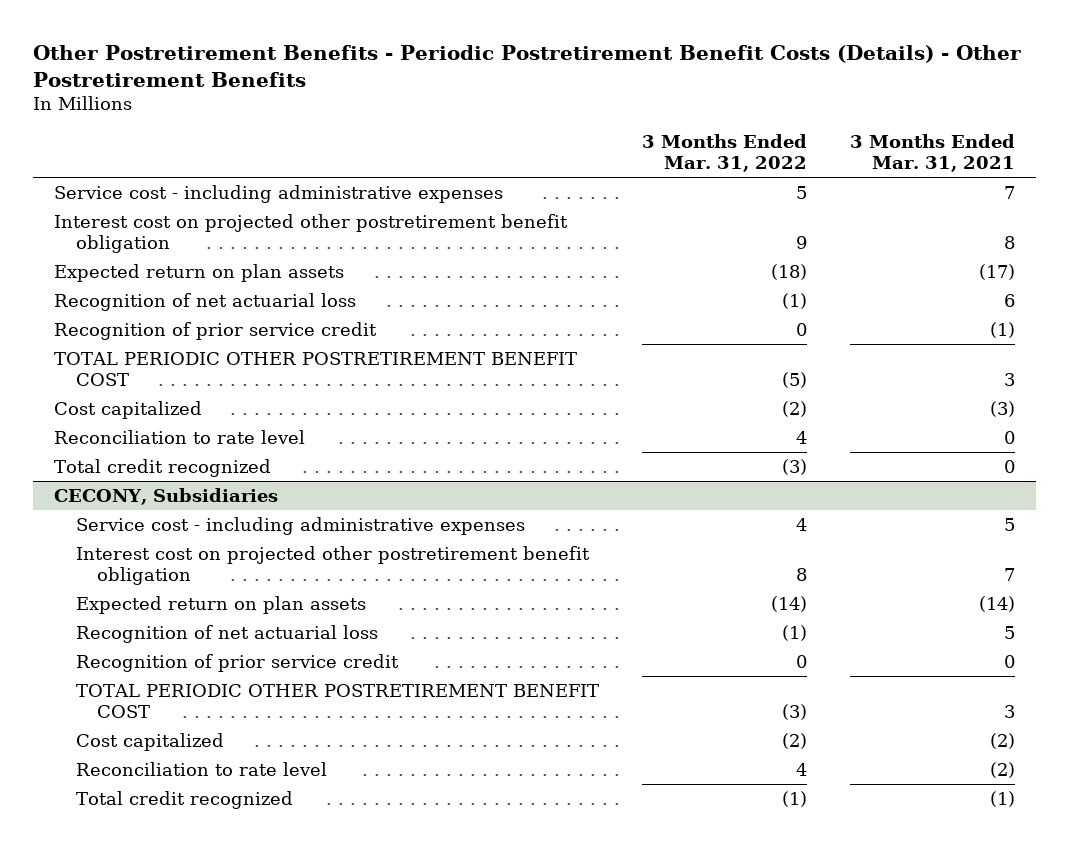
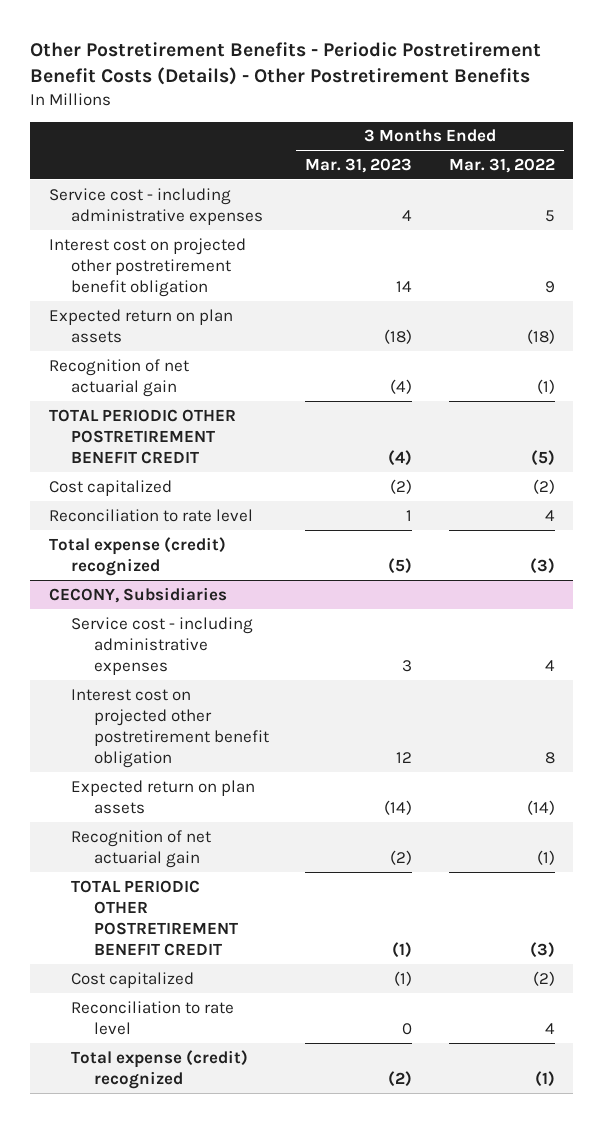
- | 3 Months Ended Mar. 31, 2022 | 3 Months Ended Mar. 31, 2021
+ | 3 Months Ended Mar. 31, 2023 | 3 Months Ended Mar. 31, 2022
- Recognition of net actuarial loss | (1) | 6
- Recognition of prior service credit | 0 | (1)
- TOTAL PERIODIC OTHER POSTRETIREMENT BENEFIT COST | (5) | 3
+ Recognition of net actuarial gain | (4) | (1)
+ TOTAL PERIODIC OTHER POSTRETIREMENT BENEFIT CREDIT | (4) | (5)
- Total credit recognized | (3) | 0
+ Total expense (credit) recognized | (5) | (3)
@ CECONY, Subsidiaries
- Recognition of net actuarial loss | (1) | 5
- Recognition of prior service credit | 0 | 0
- TOTAL PERIODIC OTHER POSTRETIREMENT BENEFIT COST | (3) | 3
+ Recognition of net actuarial gain | (2) | (1)
+ TOTAL PERIODIC OTHER POSTRETIREMENT BENEFIT CREDIT | (1) | (3)
- Total credit recognized | (1) | (1)
+ Total expense (credit) recognized | (2) | (1)

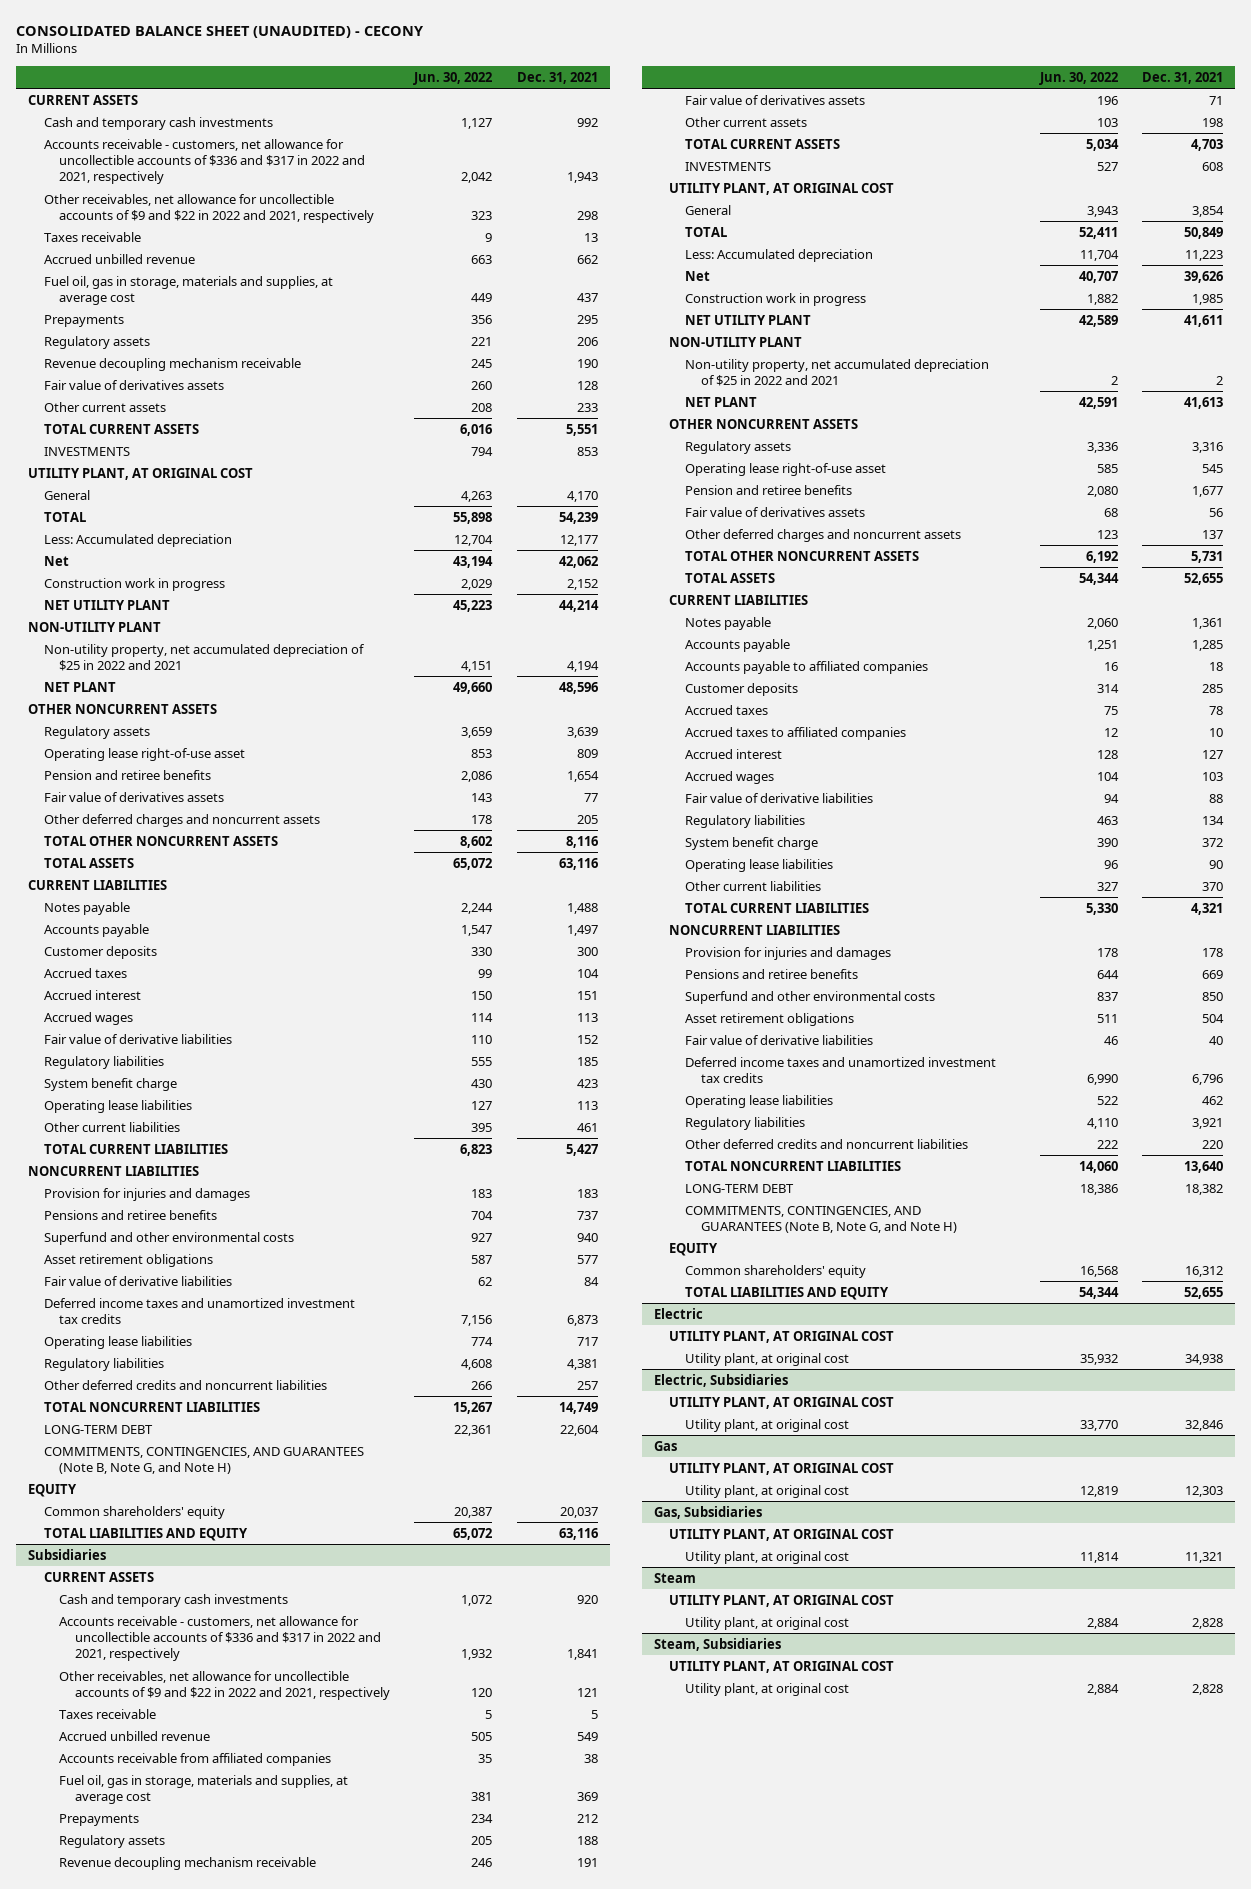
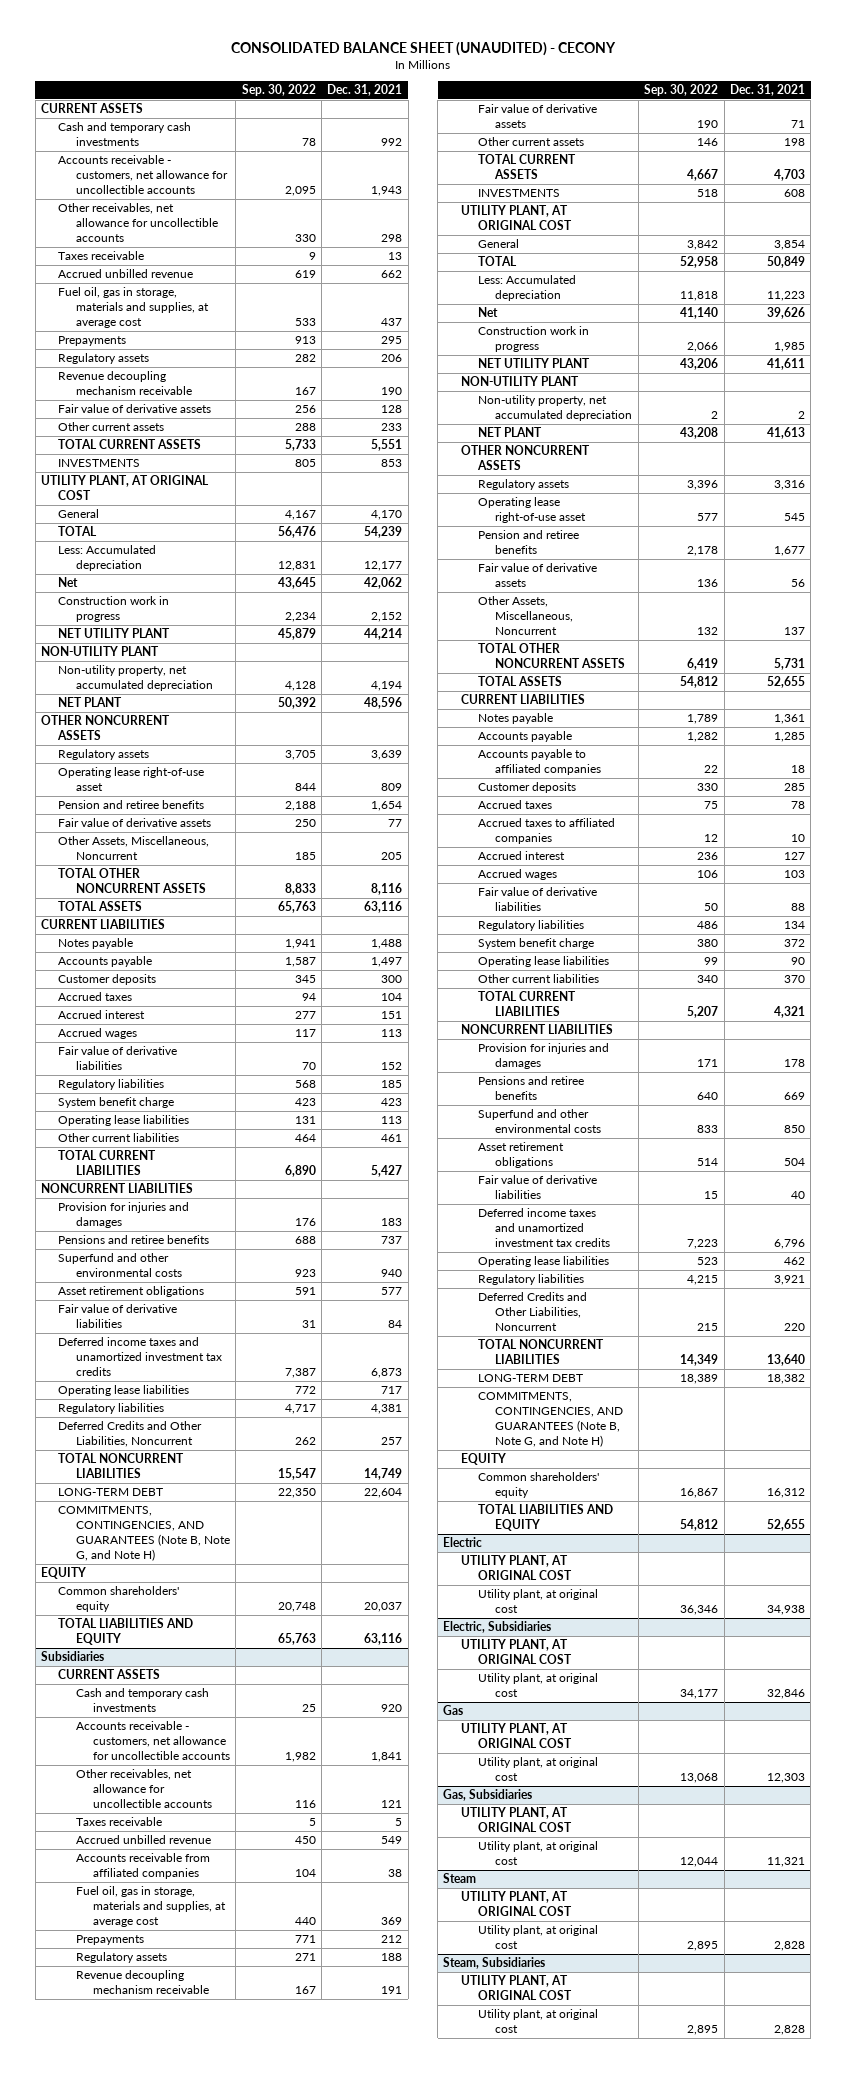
- | Jun. 30, 2022 | Dec. 31, 2021
+ | Sep. 30, 2022 | Dec. 31, 2021
- Accounts receivable - customers, net allowance for uncollectible accounts of $336 and $317 in 2022 and 2021, respectively | 2,042 | 1,943
- Other receivables, net allowance for uncollectible accounts of $9 and $22 in 2022 and 2021, respectively | 323 | 298
+ Accounts receivable - customers, net allowance for uncollectible accounts | 2,095 | 1,943
+ Other receivables, net allowance for uncollectible accounts | 330 | 298
- Fair value of derivatives assets | 260 | 128
+ Fair value of derivative assets | 256 | 128
- Non-utility property, net accumulated depreciation of $25 in 2022 and 2021 | 4,151 | 4,194
+ Non-utility property, net accumulated depreciation | 4,128 | 4,194
- Fair value of derivatives assets | 143 | 77
- Other deferred charges and noncurrent assets | 178 | 205
+ Fair value of derivative assets | 250 | 77
+ Other Assets, Miscellaneous, Noncurrent | 185 | 205
- Other deferred credits and noncurrent liabilities | 266 | 257
+ Deferred Credits and Other Liabilities, Noncurrent | 262 | 257
@ Subsidiaries
- Accounts receivable - customers, net allowance for uncollectible accounts of $336 and $317 in 2022 and 2021, respectively | 1,932 | 1,841
- Other receivables, net allowance for uncollectible accounts of $9 and $22 in 2022 and 2021, respectively | 120 | 121
+ Accounts receivable - customers, net allowance for uncollectible accounts | 1,982 | 1,841
+ Other receivables, net allowance for uncollectible accounts | 116 | 121
- Fair value of derivatives assets | 196 | 71
+ Fair value of derivative assets | 190 | 71
- Non-utility property, net accumulated depreciation of $25 in 2022 and 2021 | 2 | 2
+ Non-utility property, net accumulated depreciation | 2 | 2
- Fair value of derivatives assets | 68 | 56
- Other deferred charges and noncurrent assets | 123 | 137
+ Fair value of derivative assets | 136 | 56
+ Other Assets, Miscellaneous, Noncurrent | 132 | 137
- Other deferred credits and noncurrent liabilities | 222 | 220
+ Deferred Credits and Other Liabilities, Noncurrent | 215 | 220

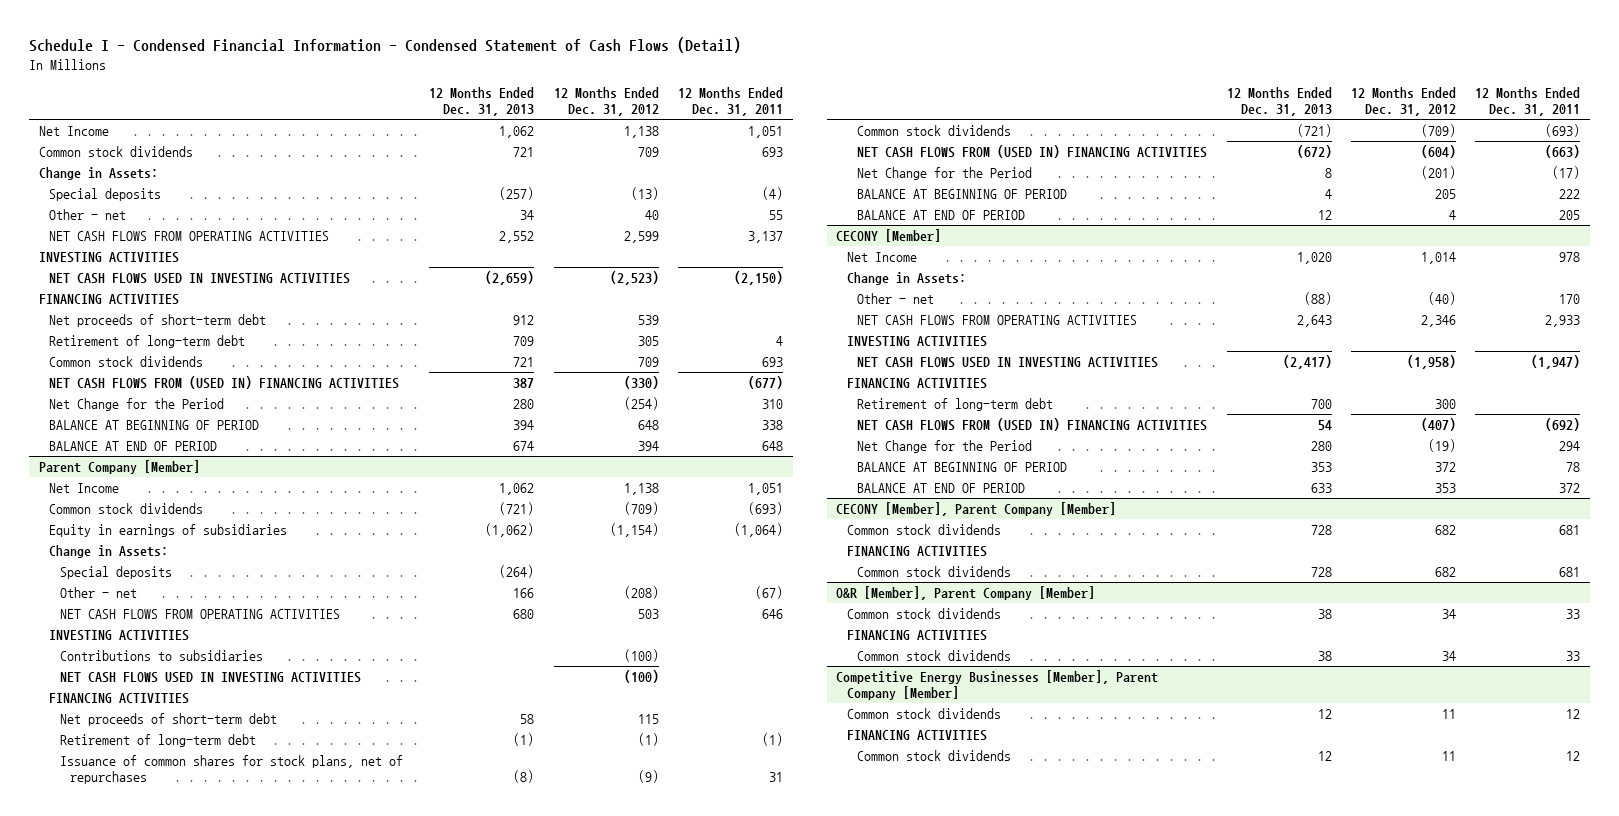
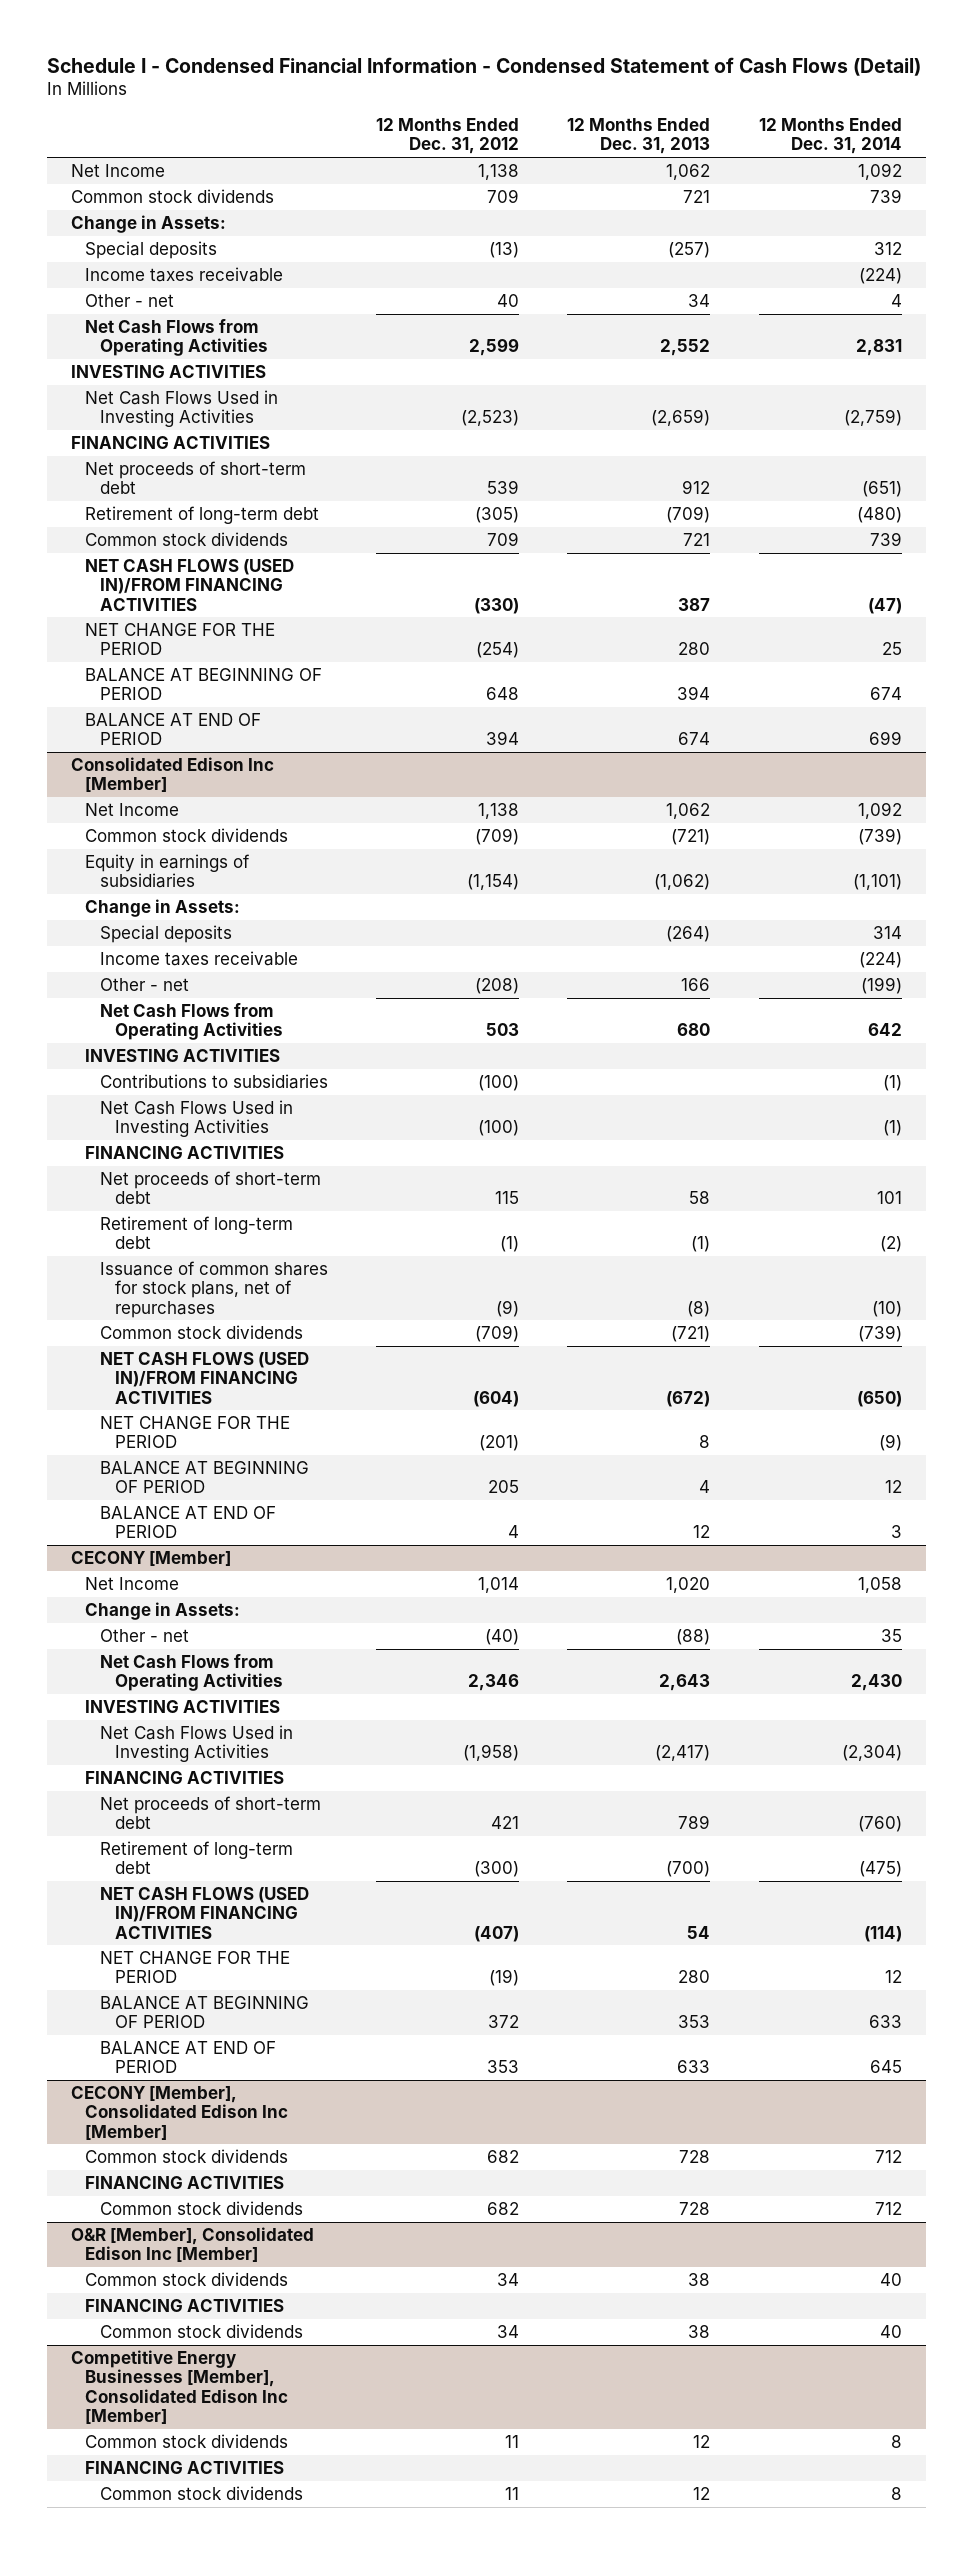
- | 12 Months Ended Dec. 31, 2013 | 12 Months Ended Dec. 31, 2012 | 12 Months Ended Dec. 31, 2011
+ | 12 Months Ended Dec. 31, 2012 | 12 Months Ended Dec. 31, 2013 | 12 Months Ended Dec. 31, 2014
+ Income taxes receivable | | | (224)
- NET CASH FLOWS FROM OPERATING ACTIVITIES | 2,552 | 2,599 | 3,137
+ Net Cash Flows from Operating Activities | 2,599 | 2,552 | 2,831
- NET CASH FLOWS USED IN INVESTING ACTIVITIES | (2,659) | (2,523) | (2,150)
+ Net Cash Flows Used in Investing Activities | (2,523) | (2,659) | (2,759)
- Retirement of long-term debt | 709 | 305 | 4
+ Retirement of long-term debt | (305) | (709) | (480)
- NET CASH FLOWS FROM (USED IN) FINANCING ACTIVITIES | 387 | (330) | (677)
- Net Change for the Period | 280 | (254) | 310
+ NET CASH FLOWS (USED IN)/FROM FINANCING ACTIVITIES | (330) | 387 | (47)
+ NET CHANGE FOR THE PERIOD | (254) | 280 | 25
- Parent Company [Member]
+ Consolidated Edison Inc [Member]
+ Income taxes receivable | | | (224)
- NET CASH FLOWS FROM OPERATING ACTIVITIES | 680 | 503 | 646
+ Net Cash Flows from Operating Activities | 503 | 680 | 642
- NET CASH FLOWS USED IN INVESTING ACTIVITIES | | (100) |
+ Net Cash Flows Used in Investing Activities | (100) | | (1)
- NET CASH FLOWS FROM (USED IN) FINANCING ACTIVITIES | (672) | (604) | (663)
- Net Change for the Period | 8 | (201) | (17)
+ NET CASH FLOWS (USED IN)/FROM FINANCING ACTIVITIES | (604) | (672) | (650)
+ NET CHANGE FOR THE PERIOD | (201) | 8 | (9)
@ CECONY [Member]
- NET CASH FLOWS FROM OPERATING ACTIVITIES | 2,643 | 2,346 | 2,933
+ Net Cash Flows from Operating Activities | 2,346 | 2,643 | 2,430
- NET CASH FLOWS USED IN INVESTING ACTIVITIES | (2,417) | (1,958) | (1,947)
+ Net Cash Flows Used in Investing Activities | (1,958) | (2,417) | (2,304)
- Retirement of long-term debt | 700 | 300 |
- NET CASH FLOWS FROM (USED IN) FINANCING ACTIVITIES | 54 | (407) | (692)
- Net Change for the Period | 280 | (19) | 294
+ Net proceeds of short-term debt | 421 | 789 | (760)
+ Retirement of long-term debt | (300) | (700) | (475)
+ NET CASH FLOWS (USED IN)/FROM FINANCING ACTIVITIES | (407) | 54 | (114)
+ NET CHANGE FOR THE PERIOD | (19) | 280 | 12
- CECONY [Member], Parent Company [Member]
+ CECONY [Member], Consolidated Edison Inc [Member]
- O&R [Member], Parent Company [Member]
+ O&R [Member], Consolidated Edison Inc [Member]
- Competitive Energy Businesses [Member], Parent Company [Member]
+ Competitive Energy Businesses [Member], Consolidated Edison Inc [Member]

